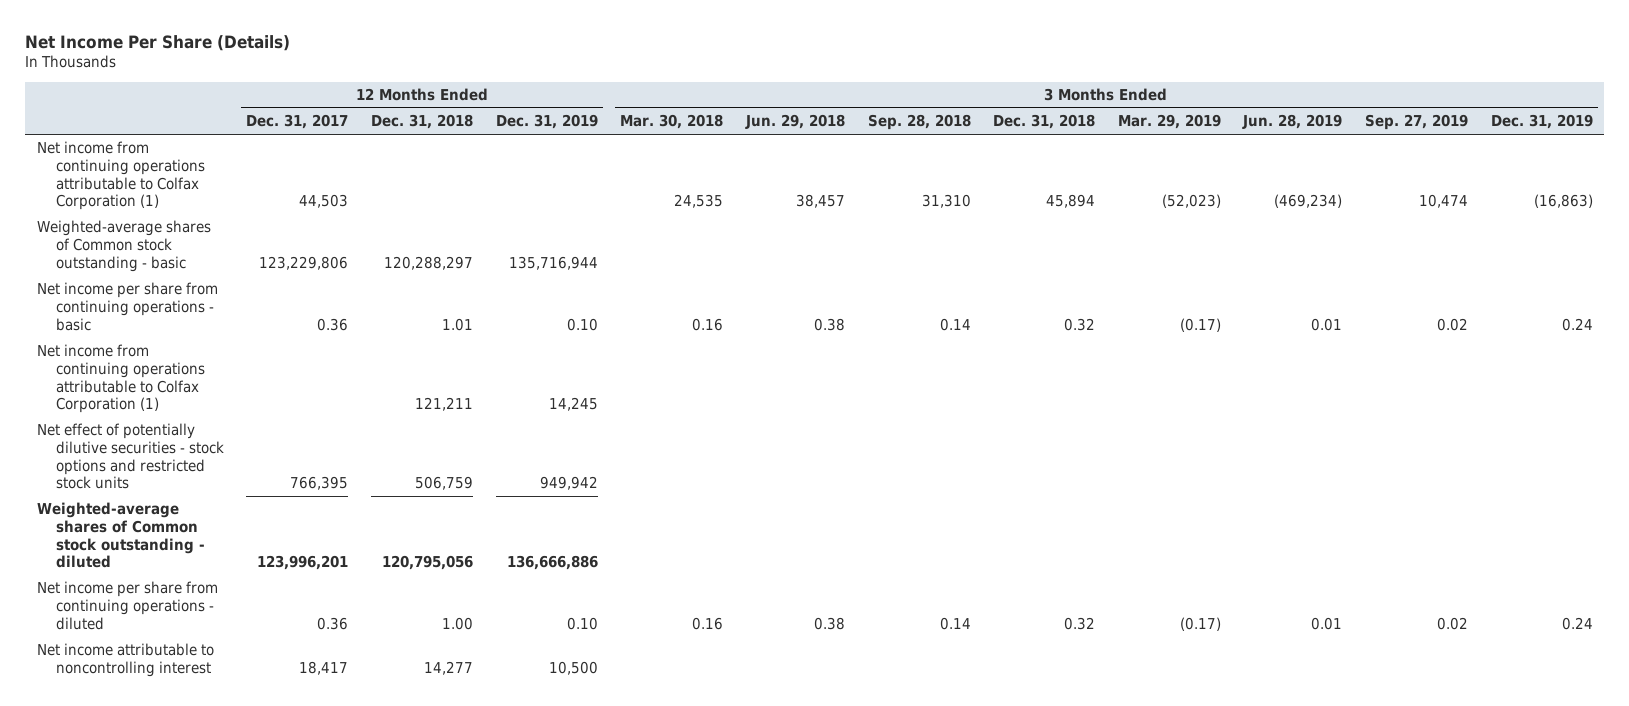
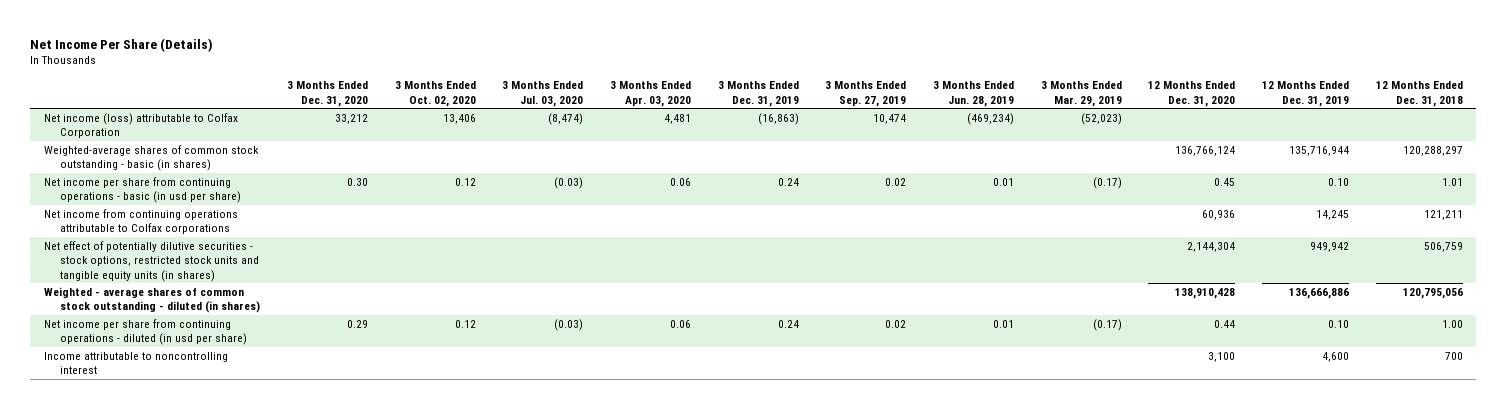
- | 12 Months Ended Dec. 31, 2017 | 12 Months Ended Dec. 31, 2018 | 12 Months Ended Dec. 31, 2019 | 3 Months Ended Mar. 30, 2018 | 3 Months Ended Jun. 29, 2018 | 3 Months Ended Sep. 28, 2018 | 3 Months Ended Dec. 31, 2018 | 3 Months Ended Mar. 29, 2019 | 3 Months Ended Jun. 28, 2019 | 3 Months Ended Sep. 27, 2019 | 3 Months Ended Dec. 31, 2019
+ | 3 Months Ended Dec. 31, 2020 | 3 Months Ended Oct. 02, 2020 | 3 Months Ended Jul. 03, 2020 | 3 Months Ended Apr. 03, 2020 | 3 Months Ended Dec. 31, 2019 | 3 Months Ended Sep. 27, 2019 | 3 Months Ended Jun. 28, 2019 | 3 Months Ended Mar. 29, 2019 | 12 Months Ended Dec. 31, 2020 | 12 Months Ended Dec. 31, 2019 | 12 Months Ended Dec. 31, 2018
- Net income from continuing operations attributable to Colfax Corporation (1) | 44,503 | | | 24,535 | 38,457 | 31,310 | 45,894 | (52,023) | (469,234) | 10,474 | (16,863)
- Weighted-average shares of Common stock outstanding - basic | 123,229,806 | 120,288,297 | 135,716,944 | | | | | | | |
- Net income per share from continuing operations - basic | 0.36 | 1.01 | 0.10 | 0.16 | 0.38 | 0.14 | 0.32 | (0.17) | 0.01 | 0.02 | 0.24
- Net income from continuing operations attributable to Colfax Corporation (1) | | 121,211 | 14,245 | | | | | | | |
- Net effect of potentially dilutive securities - stock options and restricted stock units | 766,395 | 506,759 | 949,942 | | | | | | | |
- Weighted-average shares of Common stock outstanding - diluted | 123,996,201 | 120,795,056 | 136,666,886 | | | | | | | |
- Net income per share from continuing operations - diluted | 0.36 | 1.00 | 0.10 | 0.16 | 0.38 | 0.14 | 0.32 | (0.17) | 0.01 | 0.02 | 0.24
- Net income attributable to noncontrolling interest | 18,417 | 14,277 | 10,500 | | | | | | | |
+ Net income (loss) attributable to Colfax Corporation | 33,212 | 13,406 | (8,474) | 4,481 | (16,863) | 10,474 | (469,234) | (52,023) | | |
+ Weighted-average shares of common stock outstanding - basic (in shares) | | | | | | | | | 136,766,124 | 135,716,944 | 120,288,297
+ Net income per share from continuing operations - basic (in usd per share) | 0.30 | 0.12 | (0.03) | 0.06 | 0.24 | 0.02 | 0.01 | (0.17) | 0.45 | 0.10 | 1.01
+ Net income from continuing operations attributable to Colfax corporations | | | | | | | | | 60,936 | 14,245 | 121,211
+ Net effect of potentially dilutive securities - stock options, restricted stock units and tangible equity units (in shares) | | | | | | | | | 2,144,304 | 949,942 | 506,759
+ Weighted - average shares of common stock outstanding - diluted (in shares) | | | | | | | | | 138,910,428 | 136,666,886 | 120,795,056
+ Net income per share from continuing operations - diluted (in usd per share) | 0.29 | 0.12 | (0.03) | 0.06 | 0.24 | 0.02 | 0.01 | (0.17) | 0.44 | 0.10 | 1.00
+ Income attributable to noncontrolling interest | | | | | | | | | 3,100 | 4,600 | 700

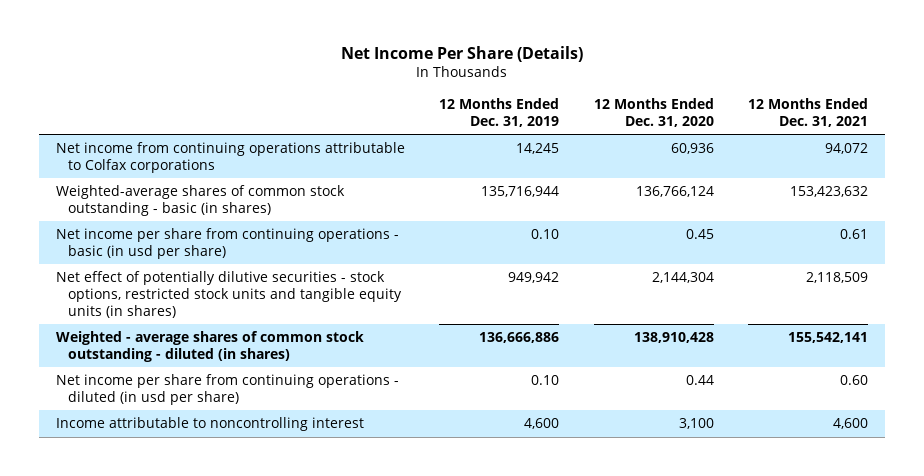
- | 3 Months Ended Dec. 31, 2020 | 3 Months Ended Oct. 02, 2020 | 3 Months Ended Jul. 03, 2020 | 3 Months Ended Apr. 03, 2020 | 3 Months Ended Dec. 31, 2019 | 3 Months Ended Sep. 27, 2019 | 3 Months Ended Jun. 28, 2019 | 3 Months Ended Mar. 29, 2019 | 12 Months Ended Dec. 31, 2020 | 12 Months Ended Dec. 31, 2019 | 12 Months Ended Dec. 31, 2018
+ | 12 Months Ended Dec. 31, 2019 | 12 Months Ended Dec. 31, 2020 | 12 Months Ended Dec. 31, 2021
- Net income (loss) attributable to Colfax Corporation | 33,212 | 13,406 | (8,474) | 4,481 | (16,863) | 10,474 | (469,234) | (52,023) | | |
moved up: Net income from continuing operations attributable to Colfax corporations | 14,245 | 60,936 | 94,072

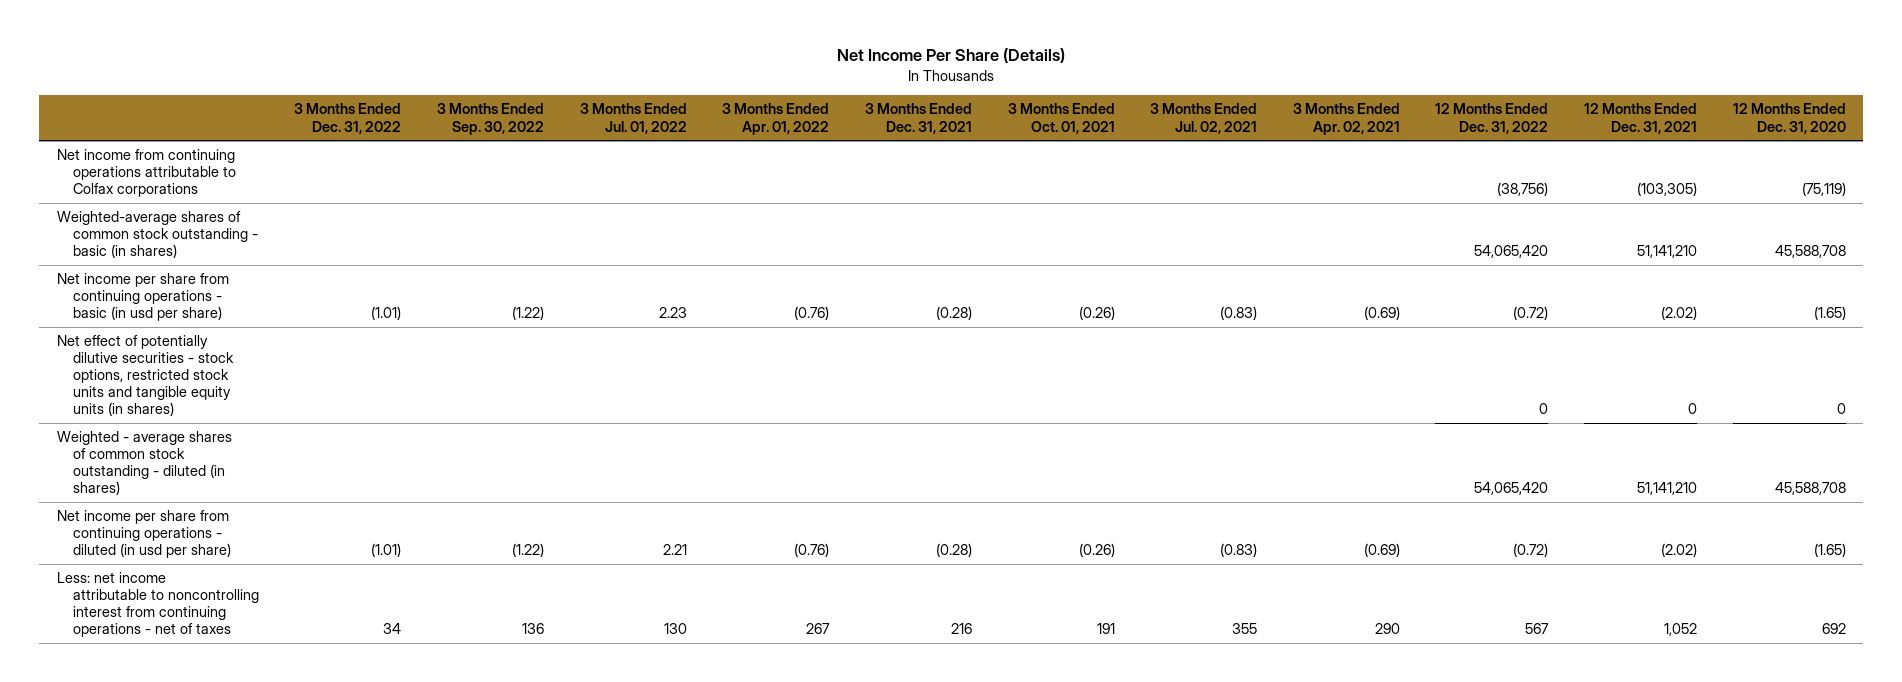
- | 12 Months Ended Dec. 31, 2019 | 12 Months Ended Dec. 31, 2020 | 12 Months Ended Dec. 31, 2021
+ | 3 Months Ended Dec. 31, 2022 | 3 Months Ended Sep. 30, 2022 | 3 Months Ended Jul. 01, 2022 | 3 Months Ended Apr. 01, 2022 | 3 Months Ended Dec. 31, 2021 | 3 Months Ended Oct. 01, 2021 | 3 Months Ended Jul. 02, 2021 | 3 Months Ended Apr. 02, 2021 | 12 Months Ended Dec. 31, 2022 | 12 Months Ended Dec. 31, 2021 | 12 Months Ended Dec. 31, 2020
- Net income from continuing operations attributable to Colfax corporations | 14,245 | 60,936 | 94,072
- Weighted-average shares of common stock outstanding - basic (in shares) | 135,716,944 | 136,766,124 | 153,423,632
- Net income per share from continuing operations - basic (in usd per share) | 0.10 | 0.45 | 0.61
- Net effect of potentially dilutive securities - stock options, restricted stock units and tangible equity units (in shares) | 949,942 | 2,144,304 | 2,118,509
- Weighted - average shares of common stock outstanding - diluted (in shares) | 136,666,886 | 138,910,428 | 155,542,141
- Net income per share from continuing operations - diluted (in usd per share) | 0.10 | 0.44 | 0.60
- Income attributable to noncontrolling interest | 4,600 | 3,100 | 4,600
+ Net income from continuing operations attributable to Colfax corporations | | | | | | | | | (38,756) | (103,305) | (75,119)
+ Weighted-average shares of common stock outstanding - basic (in shares) | | | | | | | | | 54,065,420 | 51,141,210 | 45,588,708
+ Net income per share from continuing operations - basic (in usd per share) | (1.01) | (1.22) | 2.23 | (0.76) | (0.28) | (0.26) | (0.83) | (0.69) | (0.72) | (2.02) | (1.65)
+ Net effect of potentially dilutive securities - stock options, restricted stock units and tangible equity units (in shares) | | | | | | | | | 0 | 0 | 0
+ Weighted - average shares of common stock outstanding - diluted (in shares) | | | | | | | | | 54,065,420 | 51,141,210 | 45,588,708
+ Net income per share from continuing operations - diluted (in usd per share) | (1.01) | (1.22) | 2.21 | (0.76) | (0.28) | (0.26) | (0.83) | (0.69) | (0.72) | (2.02) | (1.65)
+ Less: net income attributable to noncontrolling interest from continuing operations - net of taxes | 34 | 136 | 130 | 267 | 216 | 191 | 355 | 290 | 567 | 1,052 | 692

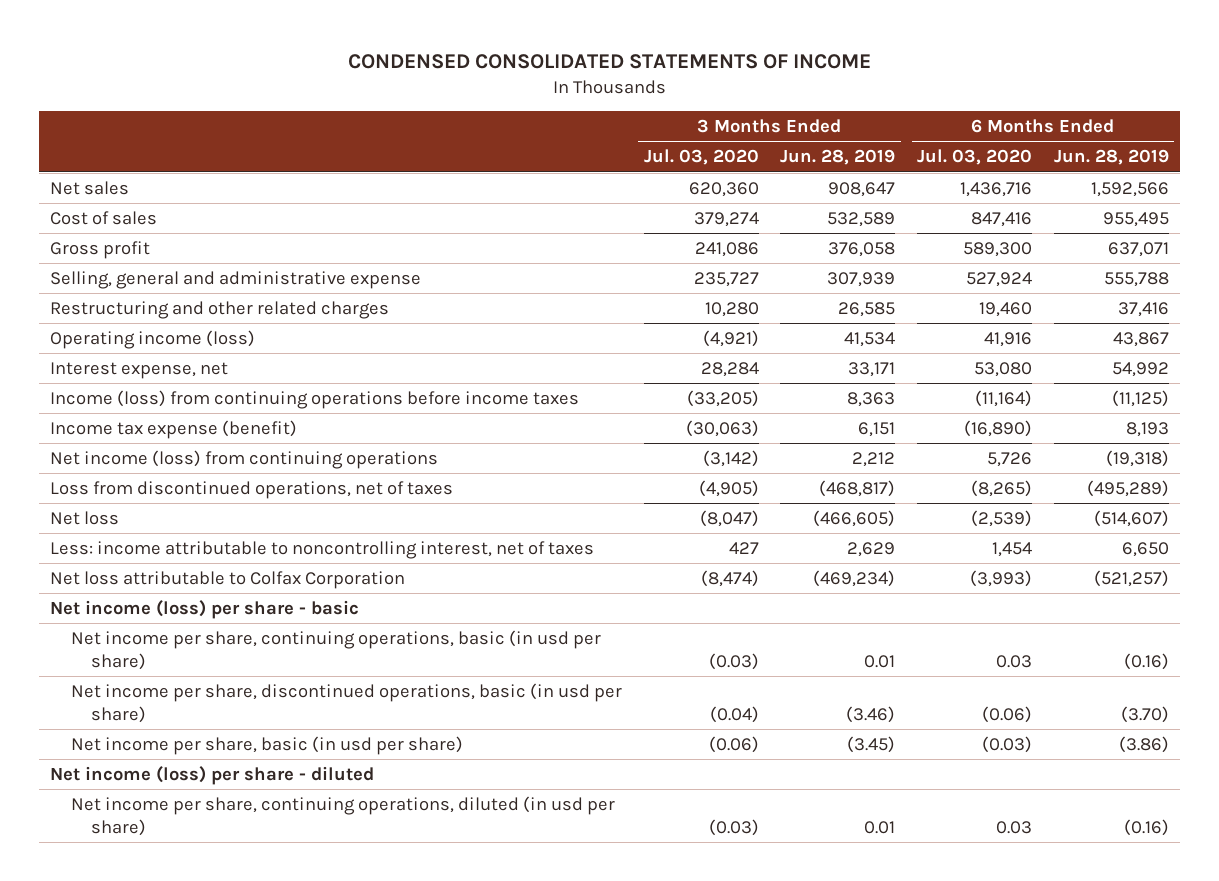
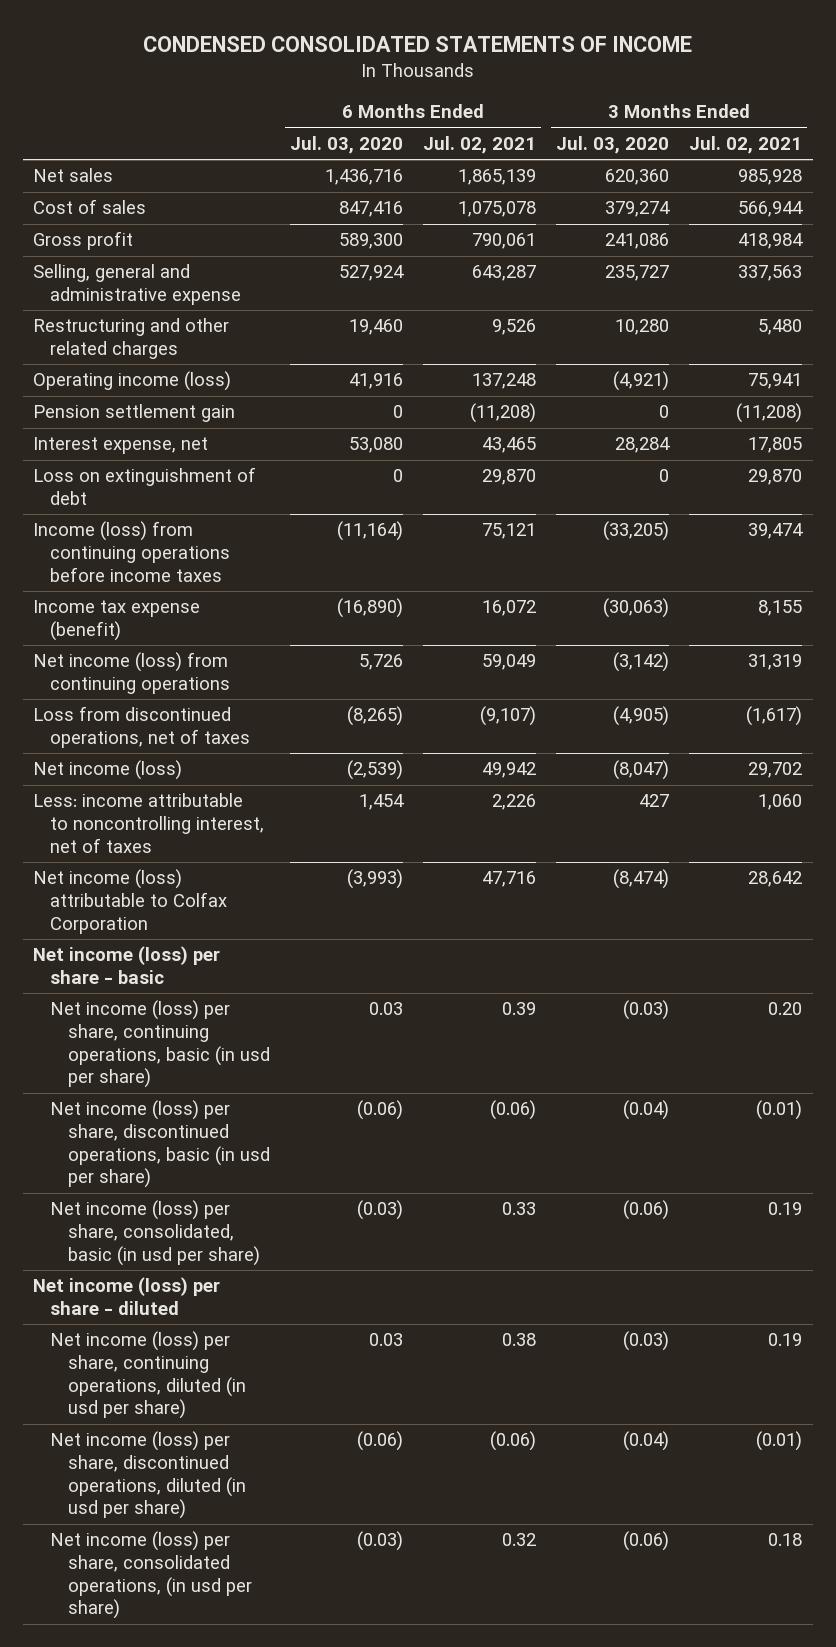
- | 3 Months Ended Jul. 03, 2020 | 3 Months Ended Jun. 28, 2019 | 6 Months Ended Jul. 03, 2020 | 6 Months Ended Jun. 28, 2019
+ | 6 Months Ended Jul. 03, 2020 | 6 Months Ended Jul. 02, 2021 | 3 Months Ended Jul. 03, 2020 | 3 Months Ended Jul. 02, 2021
+ Pension settlement gain | 0 | (11,208) | 0 | (11,208)
+ Loss on extinguishment of debt | 0 | 29,870 | 0 | 29,870
- Net loss | (8,047) | (466,605) | (2,539) | (514,607)
+ Net income (loss) | (2,539) | 49,942 | (8,047) | 29,702
- Net loss attributable to Colfax Corporation | (8,474) | (469,234) | (3,993) | (521,257)
+ Net income (loss) attributable to Colfax Corporation | (3,993) | 47,716 | (8,474) | 28,642
- Net income per share, continuing operations, basic (in usd per share) | (0.03) | 0.01 | 0.03 | (0.16)
- Net income per share, discontinued operations, basic (in usd per share) | (0.04) | (3.46) | (0.06) | (3.70)
- Net income per share, basic (in usd per share) | (0.06) | (3.45) | (0.03) | (3.86)
+ Net income (loss) per share, continuing operations, basic (in usd per share) | 0.03 | 0.39 | (0.03) | 0.20
+ Net income (loss) per share, discontinued operations, basic (in usd per share) | (0.06) | (0.06) | (0.04) | (0.01)
+ Net income (loss) per share, consolidated, basic (in usd per share) | (0.03) | 0.33 | (0.06) | 0.19
- Net income per share, continuing operations, diluted (in usd per share) | (0.03) | 0.01 | 0.03 | (0.16)
+ Net income (loss) per share, continuing operations, diluted (in usd per share) | 0.03 | 0.38 | (0.03) | 0.19
+ Net income (loss) per share, discontinued operations, diluted (in usd per share) | (0.06) | (0.06) | (0.04) | (0.01)
+ Net income (loss) per share, consolidated operations, (in usd per share) | (0.03) | 0.32 | (0.06) | 0.18

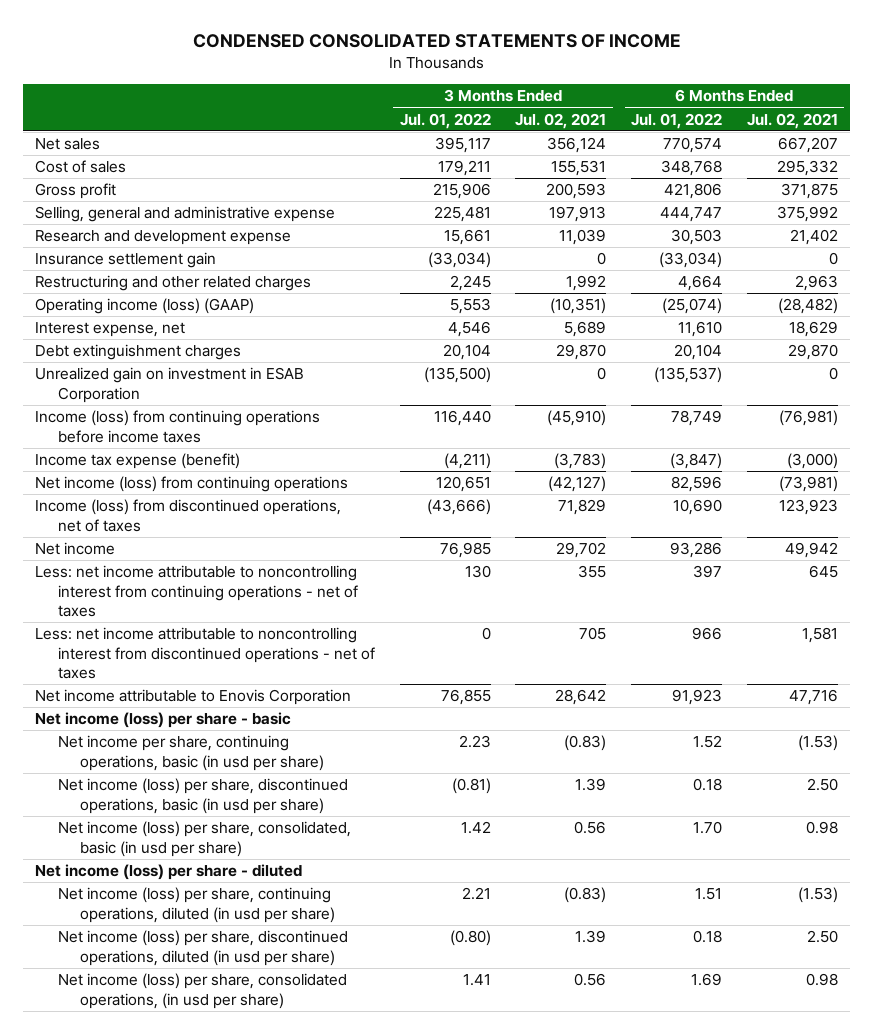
- | 6 Months Ended Jul. 03, 2020 | 6 Months Ended Jul. 02, 2021 | 3 Months Ended Jul. 03, 2020 | 3 Months Ended Jul. 02, 2021
+ | 3 Months Ended Jul. 01, 2022 | 3 Months Ended Jul. 02, 2021 | 6 Months Ended Jul. 01, 2022 | 6 Months Ended Jul. 02, 2021
- Net sales | 1,436,716 | 1,865,139 | 620,360 | 985,928
- Cost of sales | 847,416 | 1,075,078 | 379,274 | 566,944
- Gross profit | 589,300 | 790,061 | 241,086 | 418,984
- Selling, general and administrative expense | 527,924 | 643,287 | 235,727 | 337,563
- Restructuring and other related charges | 19,460 | 9,526 | 10,280 | 5,480
- Operating income (loss) | 41,916 | 137,248 | (4,921) | 75,941
- Pension settlement gain | 0 | (11,208) | 0 | (11,208)
- Interest expense, net | 53,080 | 43,465 | 28,284 | 17,805
- Loss on extinguishment of debt | 0 | 29,870 | 0 | 29,870
- Income (loss) from continuing operations before income taxes | (11,164) | 75,121 | (33,205) | 39,474
- Income tax expense (benefit) | (16,890) | 16,072 | (30,063) | 8,155
- Net income (loss) from continuing operations | 5,726 | 59,049 | (3,142) | 31,319
- Loss from discontinued operations, net of taxes | (8,265) | (9,107) | (4,905) | (1,617)
- Net income (loss) | (2,539) | 49,942 | (8,047) | 29,702
- Less: income attributable to noncontrolling interest, net of taxes | 1,454 | 2,226 | 427 | 1,060
- Net income (loss) attributable to Colfax Corporation | (3,993) | 47,716 | (8,474) | 28,642
+ Net sales | 395,117 | 356,124 | 770,574 | 667,207
+ Cost of sales | 179,211 | 155,531 | 348,768 | 295,332
+ Gross profit | 215,906 | 200,593 | 421,806 | 371,875
+ Selling, general and administrative expense | 225,481 | 197,913 | 444,747 | 375,992
+ Research and development expense | 15,661 | 11,039 | 30,503 | 21,402
+ Insurance settlement gain | (33,034) | 0 | (33,034) | 0
+ Restructuring and other related charges | 2,245 | 1,992 | 4,664 | 2,963
+ Operating income (loss) (GAAP) | 5,553 | (10,351) | (25,074) | (28,482)
+ Interest expense, net | 4,546 | 5,689 | 11,610 | 18,629
+ Debt extinguishment charges | 20,104 | 29,870 | 20,104 | 29,870
+ Unrealized gain on investment in ESAB Corporation | (135,500) | 0 | (135,537) | 0
+ Income (loss) from continuing operations before income taxes | 116,440 | (45,910) | 78,749 | (76,981)
+ Income tax expense (benefit) | (4,211) | (3,783) | (3,847) | (3,000)
+ Net income (loss) from continuing operations | 120,651 | (42,127) | 82,596 | (73,981)
+ Income (loss) from discontinued operations, net of taxes | (43,666) | 71,829 | 10,690 | 123,923
+ Net income | 76,985 | 29,702 | 93,286 | 49,942
+ Less: net income attributable to noncontrolling interest from continuing operations - net of taxes | 130 | 355 | 397 | 645
+ Less: net income attributable to noncontrolling interest from discontinued operations - net of taxes | 0 | 705 | 966 | 1,581
+ Net income attributable to Enovis Corporation | 76,855 | 28,642 | 91,923 | 47,716
- Net income (loss) per share, continuing operations, basic (in usd per share) | 0.03 | 0.39 | (0.03) | 0.20
- Net income (loss) per share, discontinued operations, basic (in usd per share) | (0.06) | (0.06) | (0.04) | (0.01)
- Net income (loss) per share, consolidated, basic (in usd per share) | (0.03) | 0.33 | (0.06) | 0.19
+ Net income per share, continuing operations, basic (in usd per share) | 2.23 | (0.83) | 1.52 | (1.53)
+ Net income (loss) per share, discontinued operations, basic (in usd per share) | (0.81) | 1.39 | 0.18 | 2.50
+ Net income (loss) per share, consolidated, basic (in usd per share) | 1.42 | 0.56 | 1.70 | 0.98
- Net income (loss) per share, continuing operations, diluted (in usd per share) | 0.03 | 0.38 | (0.03) | 0.19
- Net income (loss) per share, discontinued operations, diluted (in usd per share) | (0.06) | (0.06) | (0.04) | (0.01)
- Net income (loss) per share, consolidated operations, (in usd per share) | (0.03) | 0.32 | (0.06) | 0.18
+ Net income (loss) per share, continuing operations, diluted (in usd per share) | 2.21 | (0.83) | 1.51 | (1.53)
+ Net income (loss) per share, discontinued operations, diluted (in usd per share) | (0.80) | 1.39 | 0.18 | 2.50
+ Net income (loss) per share, consolidated operations, (in usd per share) | 1.41 | 0.56 | 1.69 | 0.98

